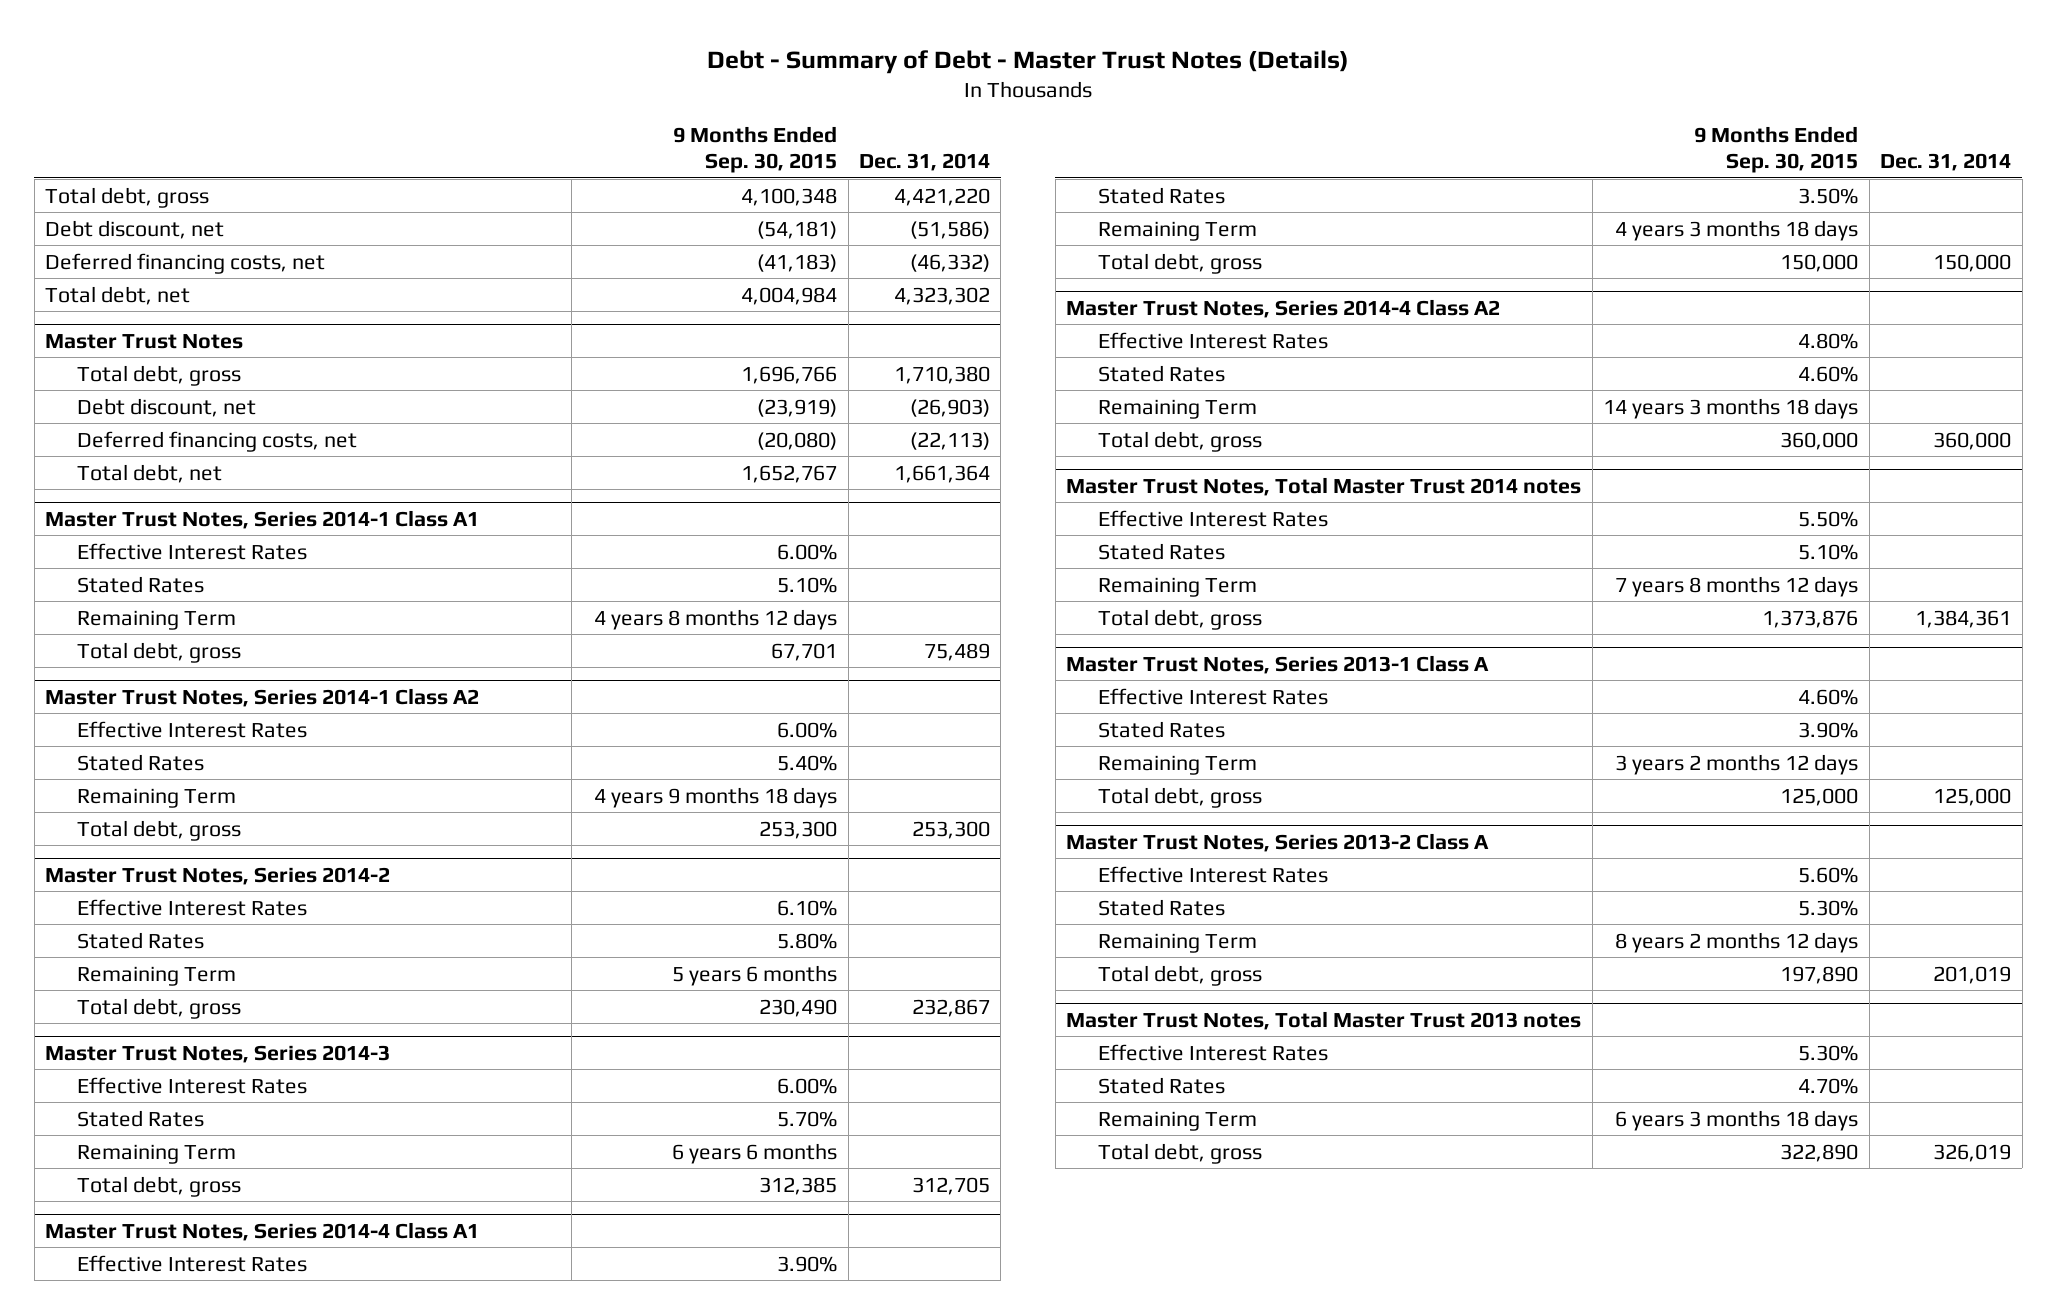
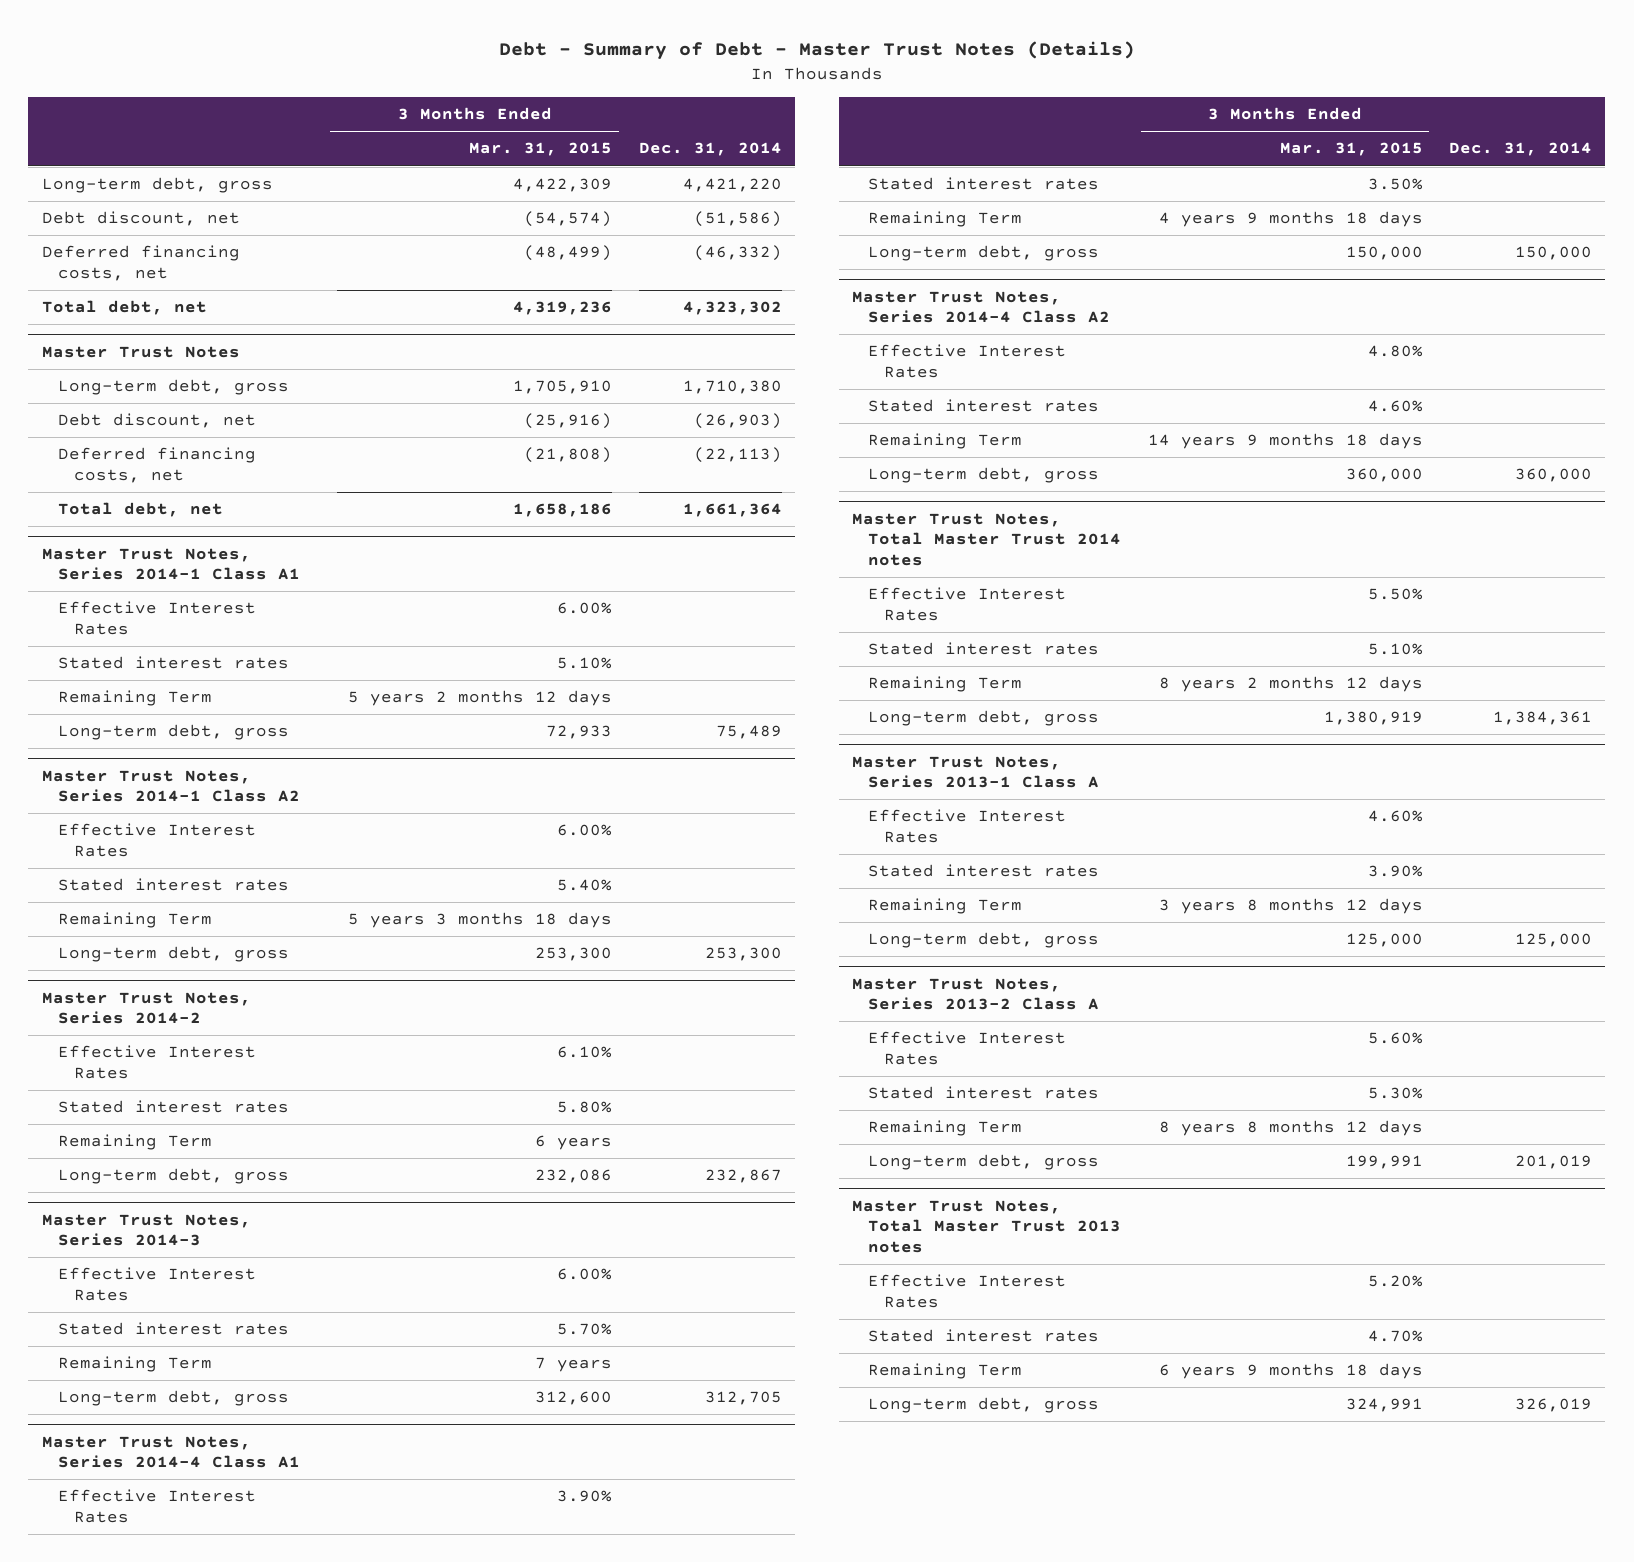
- | 9 Months Ended Sep. 30, 2015 | Dec. 31, 2014
+ | 3 Months Ended Mar. 31, 2015 | Dec. 31, 2014
- Total debt, gross | 4,100,348 | 4,421,220
+ Long-term debt, gross | 4,422,309 | 4,421,220
@ Master Trust Notes
- Total debt, gross | 1,696,766 | 1,710,380
+ Long-term debt, gross | 1,705,910 | 1,710,380
@ Master Trust Notes, Series 2014-1 Class A1
- Stated Rates | 5.10% |
+ Stated interest rates | 5.10% |
- Total debt, gross | 67,701 | 75,489
+ Long-term debt, gross | 72,933 | 75,489
@ Master Trust Notes, Series 2014-1 Class A2
- Stated Rates | 5.40% |
+ Stated interest rates | 5.40% |
- Total debt, gross | 253,300 | 253,300
+ Long-term debt, gross | 253,300 | 253,300
@ Master Trust Notes, Series 2014-2
- Stated Rates | 5.80% |
+ Stated interest rates | 5.80% |
- Total debt, gross | 230,490 | 232,867
+ Long-term debt, gross | 232,086 | 232,867
@ Master Trust Notes, Series 2014-3
- Stated Rates | 5.70% |
+ Stated interest rates | 5.70% |
- Total debt, gross | 312,385 | 312,705
+ Long-term debt, gross | 312,600 | 312,705
@ Master Trust Notes, Series 2014-4 Class A1
- Stated Rates | 3.50% |
+ Stated interest rates | 3.50% |
- Total debt, gross | 150,000 | 150,000
+ Long-term debt, gross | 150,000 | 150,000
@ Master Trust Notes, Series 2014-4 Class A2
- Stated Rates | 4.60% |
+ Stated interest rates | 4.60% |
- Total debt, gross | 360,000 | 360,000
+ Long-term debt, gross | 360,000 | 360,000
@ Master Trust Notes, Total Master Trust 2014 notes
- Stated Rates | 5.10% |
+ Stated interest rates | 5.10% |
- Total debt, gross | 1,373,876 | 1,384,361
+ Long-term debt, gross | 1,380,919 | 1,384,361
@ Master Trust Notes, Series 2013-1 Class A
- Stated Rates | 3.90% |
+ Stated interest rates | 3.90% |
- Total debt, gross | 125,000 | 125,000
+ Long-term debt, gross | 125,000 | 125,000
@ Master Trust Notes, Series 2013-2 Class A
- Stated Rates | 5.30% |
+ Stated interest rates | 5.30% |
- Total debt, gross | 197,890 | 201,019
+ Long-term debt, gross | 199,991 | 201,019
@ Master Trust Notes, Total Master Trust 2013 notes
- Stated Rates | 4.70% |
+ Stated interest rates | 4.70% |
- Total debt, gross | 322,890 | 326,019
+ Long-term debt, gross | 324,991 | 326,019

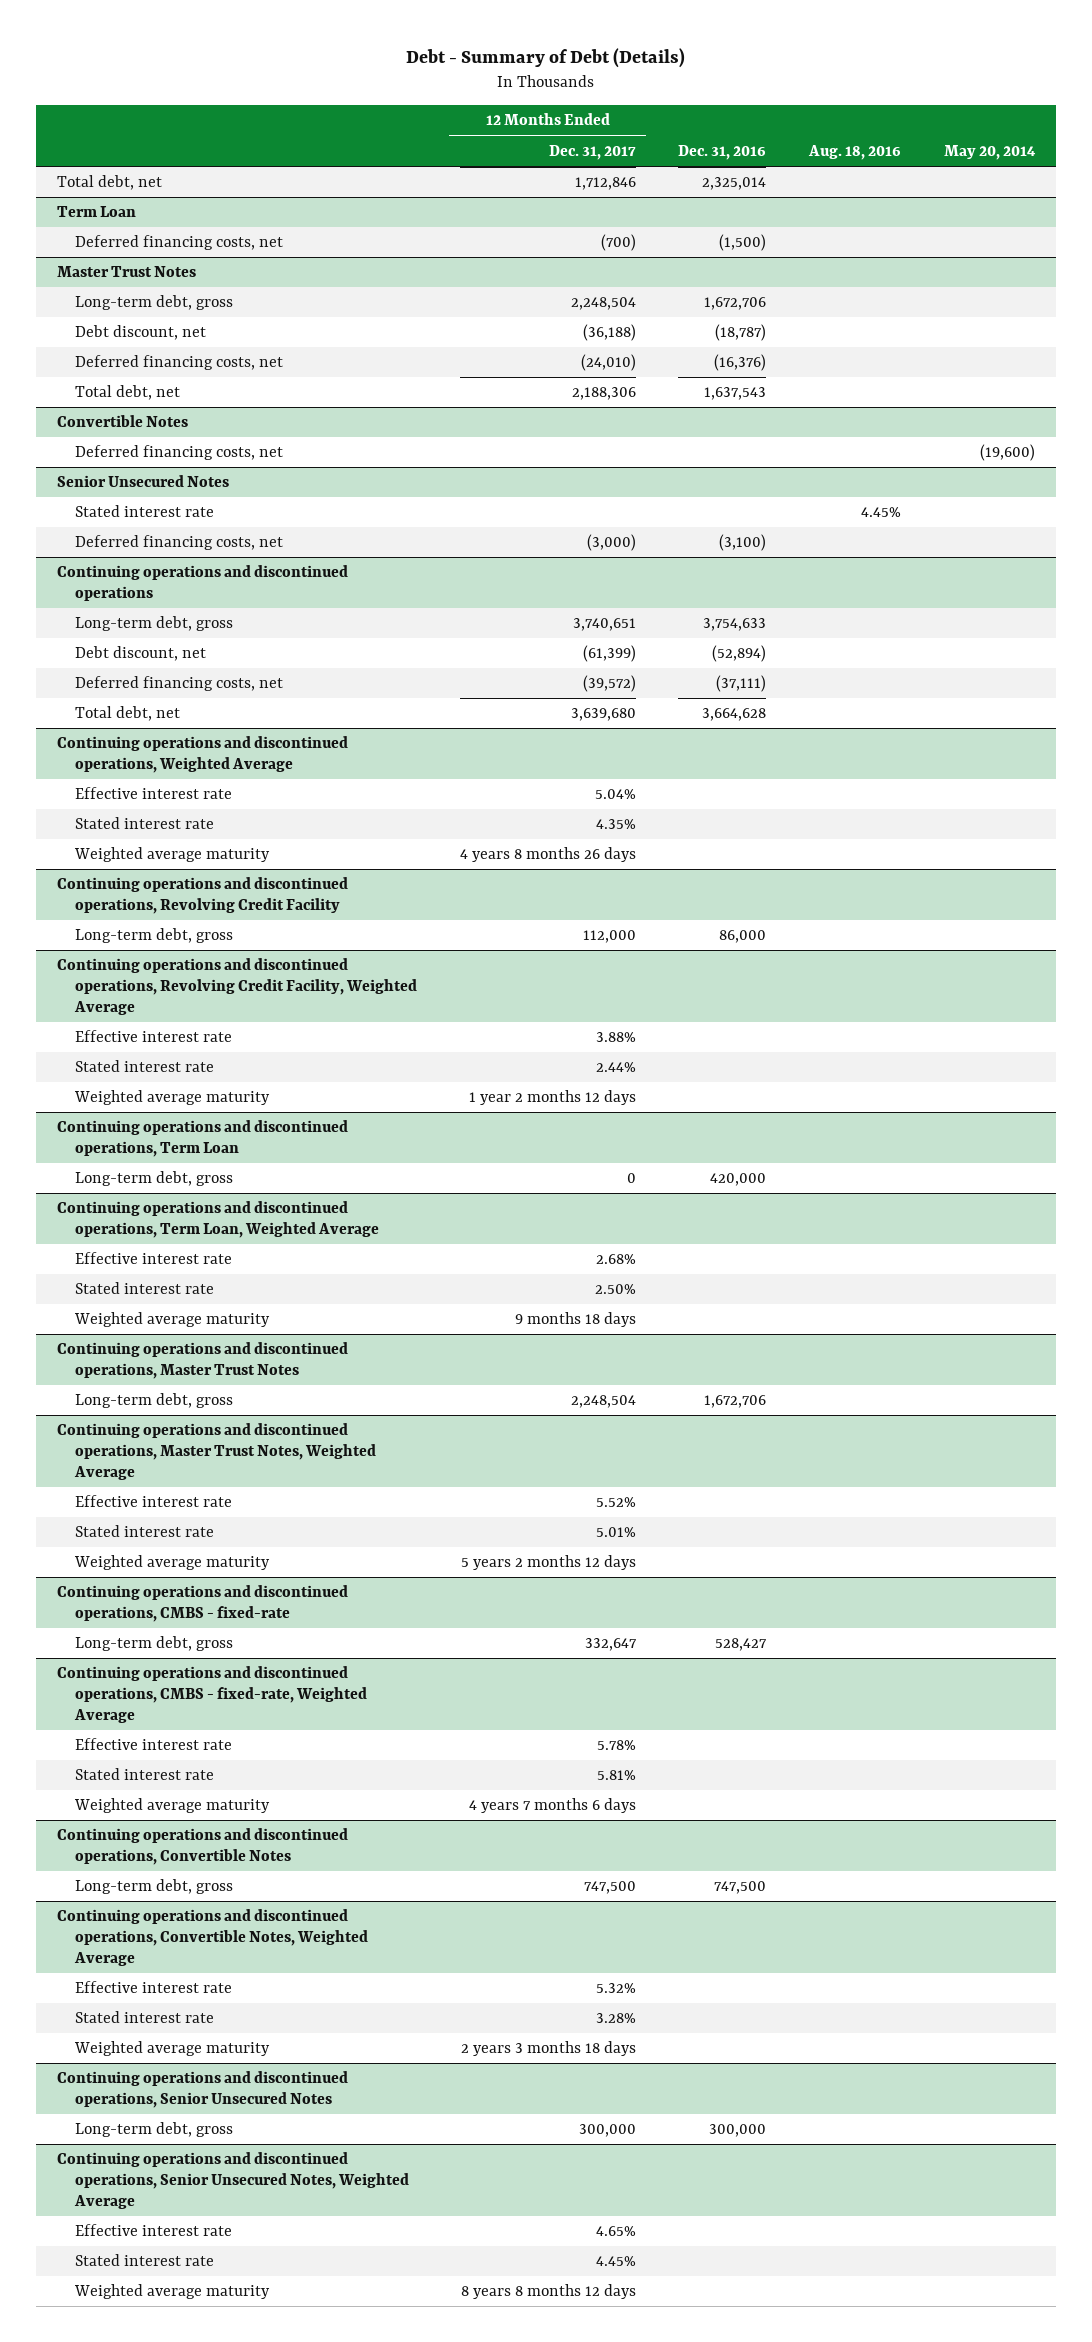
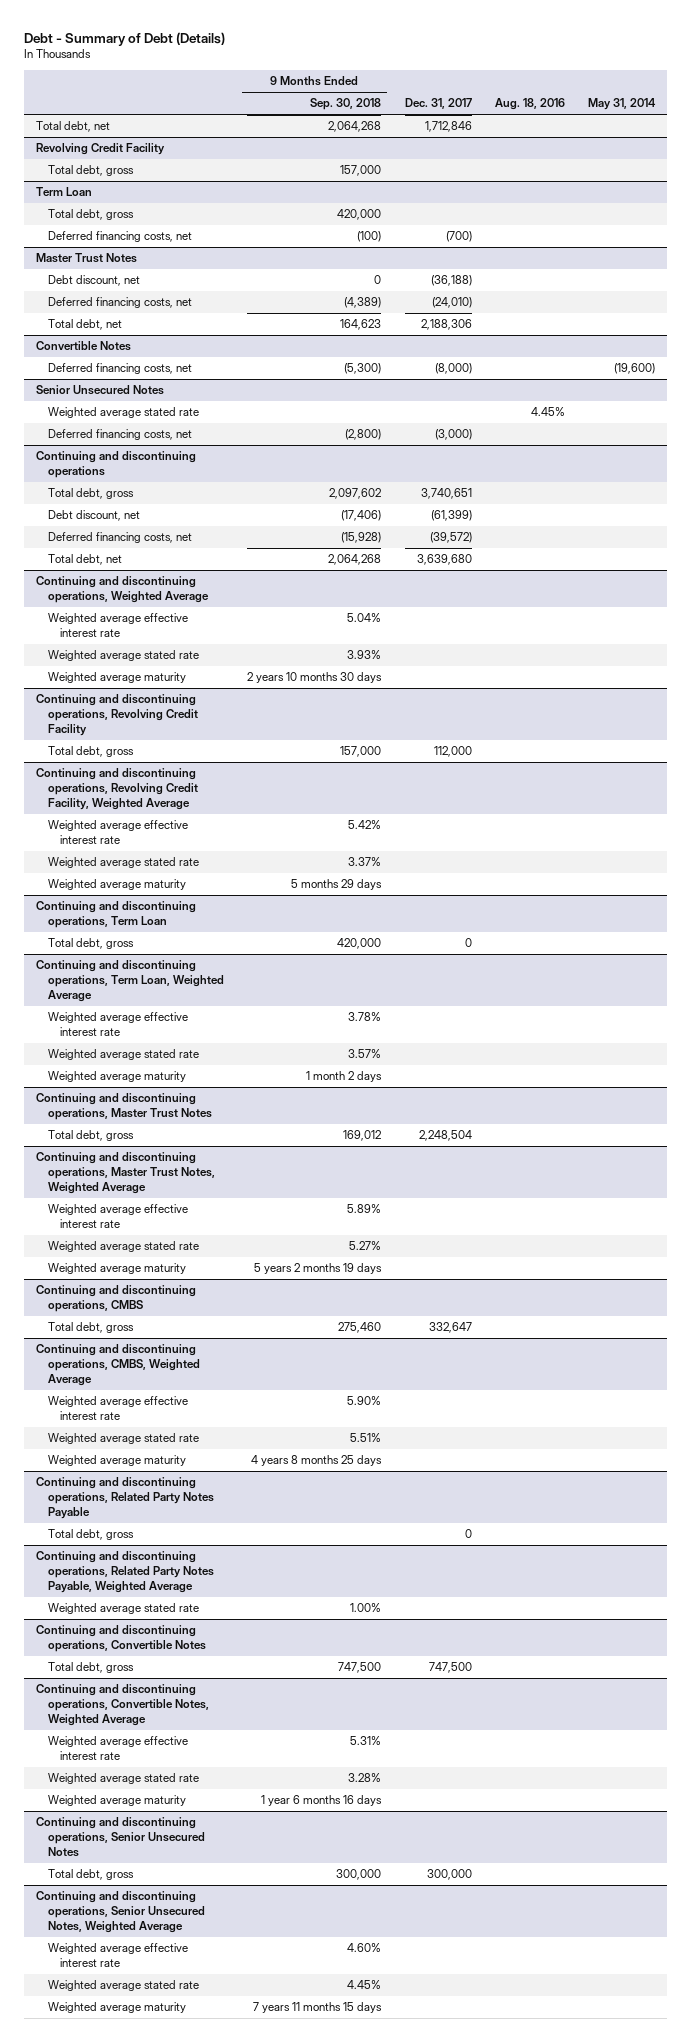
- | 12 Months Ended Dec. 31, 2017 | Dec. 31, 2016 | Aug. 18, 2016 | May 20, 2014
+ | 9 Months Ended Sep. 30, 2018 | Dec. 31, 2017 | Aug. 18, 2016 | May 31, 2014
+ Revolving Credit Facility
+ Total debt, gross | 157,000 | | |
@ Term Loan
+ Total debt, gross | 420,000 | | |
@ Master Trust Notes
- Long-term debt, gross | 2,248,504 | 1,672,706 | |
@ Senior Unsecured Notes
- Stated interest rate | | | 4.45% |
+ Weighted average stated rate | | | 4.45% |
- Continuing operations and discontinued operations
- Long-term debt, gross | 3,740,651 | 3,754,633 | |
+ Continuing and discontinuing operations
+ Total debt, gross | 2,097,602 | 3,740,651 | |
- Continuing operations and discontinued operations, Weighted Average
- Effective interest rate | 5.04% | | |
- Stated interest rate | 4.35% | | |
+ Continuing and discontinuing operations, Weighted Average
+ Weighted average effective interest rate | 5.04% | | |
+ Weighted average stated rate | 3.93% | | |
- Continuing operations and discontinued operations, Revolving Credit Facility
- Long-term debt, gross | 112,000 | 86,000 | |
- Continuing operations and discontinued operations, Revolving Credit Facility, Weighted Average
- Effective interest rate | 3.88% | | |
- Stated interest rate | 2.44% | | |
+ Continuing and discontinuing operations, Revolving Credit Facility
+ Total debt, gross | 157,000 | 112,000 | |
+ Continuing and discontinuing operations, Revolving Credit Facility, Weighted Average
+ Weighted average effective interest rate | 5.42% | | |
+ Weighted average stated rate | 3.37% | | |
- Continuing operations and discontinued operations, Term Loan
- Long-term debt, gross | 0 | 420,000 | |
- Continuing operations and discontinued operations, Term Loan, Weighted Average
- Effective interest rate | 2.68% | | |
- Stated interest rate | 2.50% | | |
+ Continuing and discontinuing operations, Term Loan
+ Total debt, gross | 420,000 | 0 | |
+ Continuing and discontinuing operations, Term Loan, Weighted Average
+ Weighted average effective interest rate | 3.78% | | |
+ Weighted average stated rate | 3.57% | | |
- Continuing operations and discontinued operations, Master Trust Notes
- Long-term debt, gross | 2,248,504 | 1,672,706 | |
- Continuing operations and discontinued operations, Master Trust Notes, Weighted Average
- Effective interest rate | 5.52% | | |
- Stated interest rate | 5.01% | | |
+ Continuing and discontinuing operations, Master Trust Notes
+ Total debt, gross | 169,012 | 2,248,504 | |
+ Continuing and discontinuing operations, Master Trust Notes, Weighted Average
+ Weighted average effective interest rate | 5.89% | | |
+ Weighted average stated rate | 5.27% | | |
- Continuing operations and discontinued operations, CMBS - fixed-rate
- Long-term debt, gross | 332,647 | 528,427 | |
- Continuing operations and discontinued operations, CMBS - fixed-rate, Weighted Average
- Effective interest rate | 5.78% | | |
- Stated interest rate | 5.81% | | |
+ Continuing and discontinuing operations, CMBS
+ Total debt, gross | 275,460 | 332,647 | |
+ Continuing and discontinuing operations, CMBS, Weighted Average
+ Weighted average effective interest rate | 5.90% | | |
+ Weighted average stated rate | 5.51% | | |
- Continuing operations and discontinued operations, Convertible Notes
- Long-term debt, gross | 747,500 | 747,500 | |
- Continuing operations and discontinued operations, Convertible Notes, Weighted Average
- Effective interest rate | 5.32% | | |
- Stated interest rate | 3.28% | | |
+ Continuing and discontinuing operations, Related Party Notes Payable
+ Total debt, gross | | 0 | |
+ Continuing and discontinuing operations, Related Party Notes Payable, Weighted Average
+ Weighted average stated rate | 1.00% | | |
+ Continuing and discontinuing operations, Convertible Notes
+ Total debt, gross | 747,500 | 747,500 | |
+ Continuing and discontinuing operations, Convertible Notes, Weighted Average
+ Weighted average effective interest rate | 5.31% | | |
+ Weighted average stated rate | 3.28% | | |
- Continuing operations and discontinued operations, Senior Unsecured Notes
- Long-term debt, gross | 300,000 | 300,000 | |
- Continuing operations and discontinued operations, Senior Unsecured Notes, Weighted Average
- Effective interest rate | 4.65% | | |
- Stated interest rate | 4.45% | | |
+ Continuing and discontinuing operations, Senior Unsecured Notes
+ Total debt, gross | 300,000 | 300,000 | |
+ Continuing and discontinuing operations, Senior Unsecured Notes, Weighted Average
+ Weighted average effective interest rate | 4.60% | | |
+ Weighted average stated rate | 4.45% | | |

